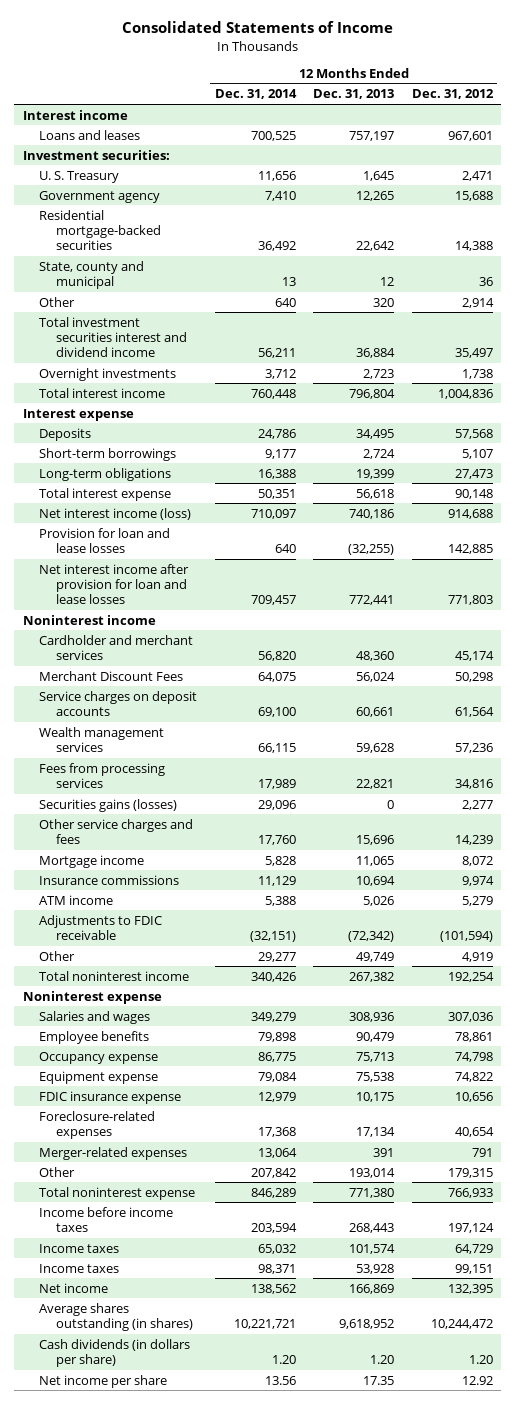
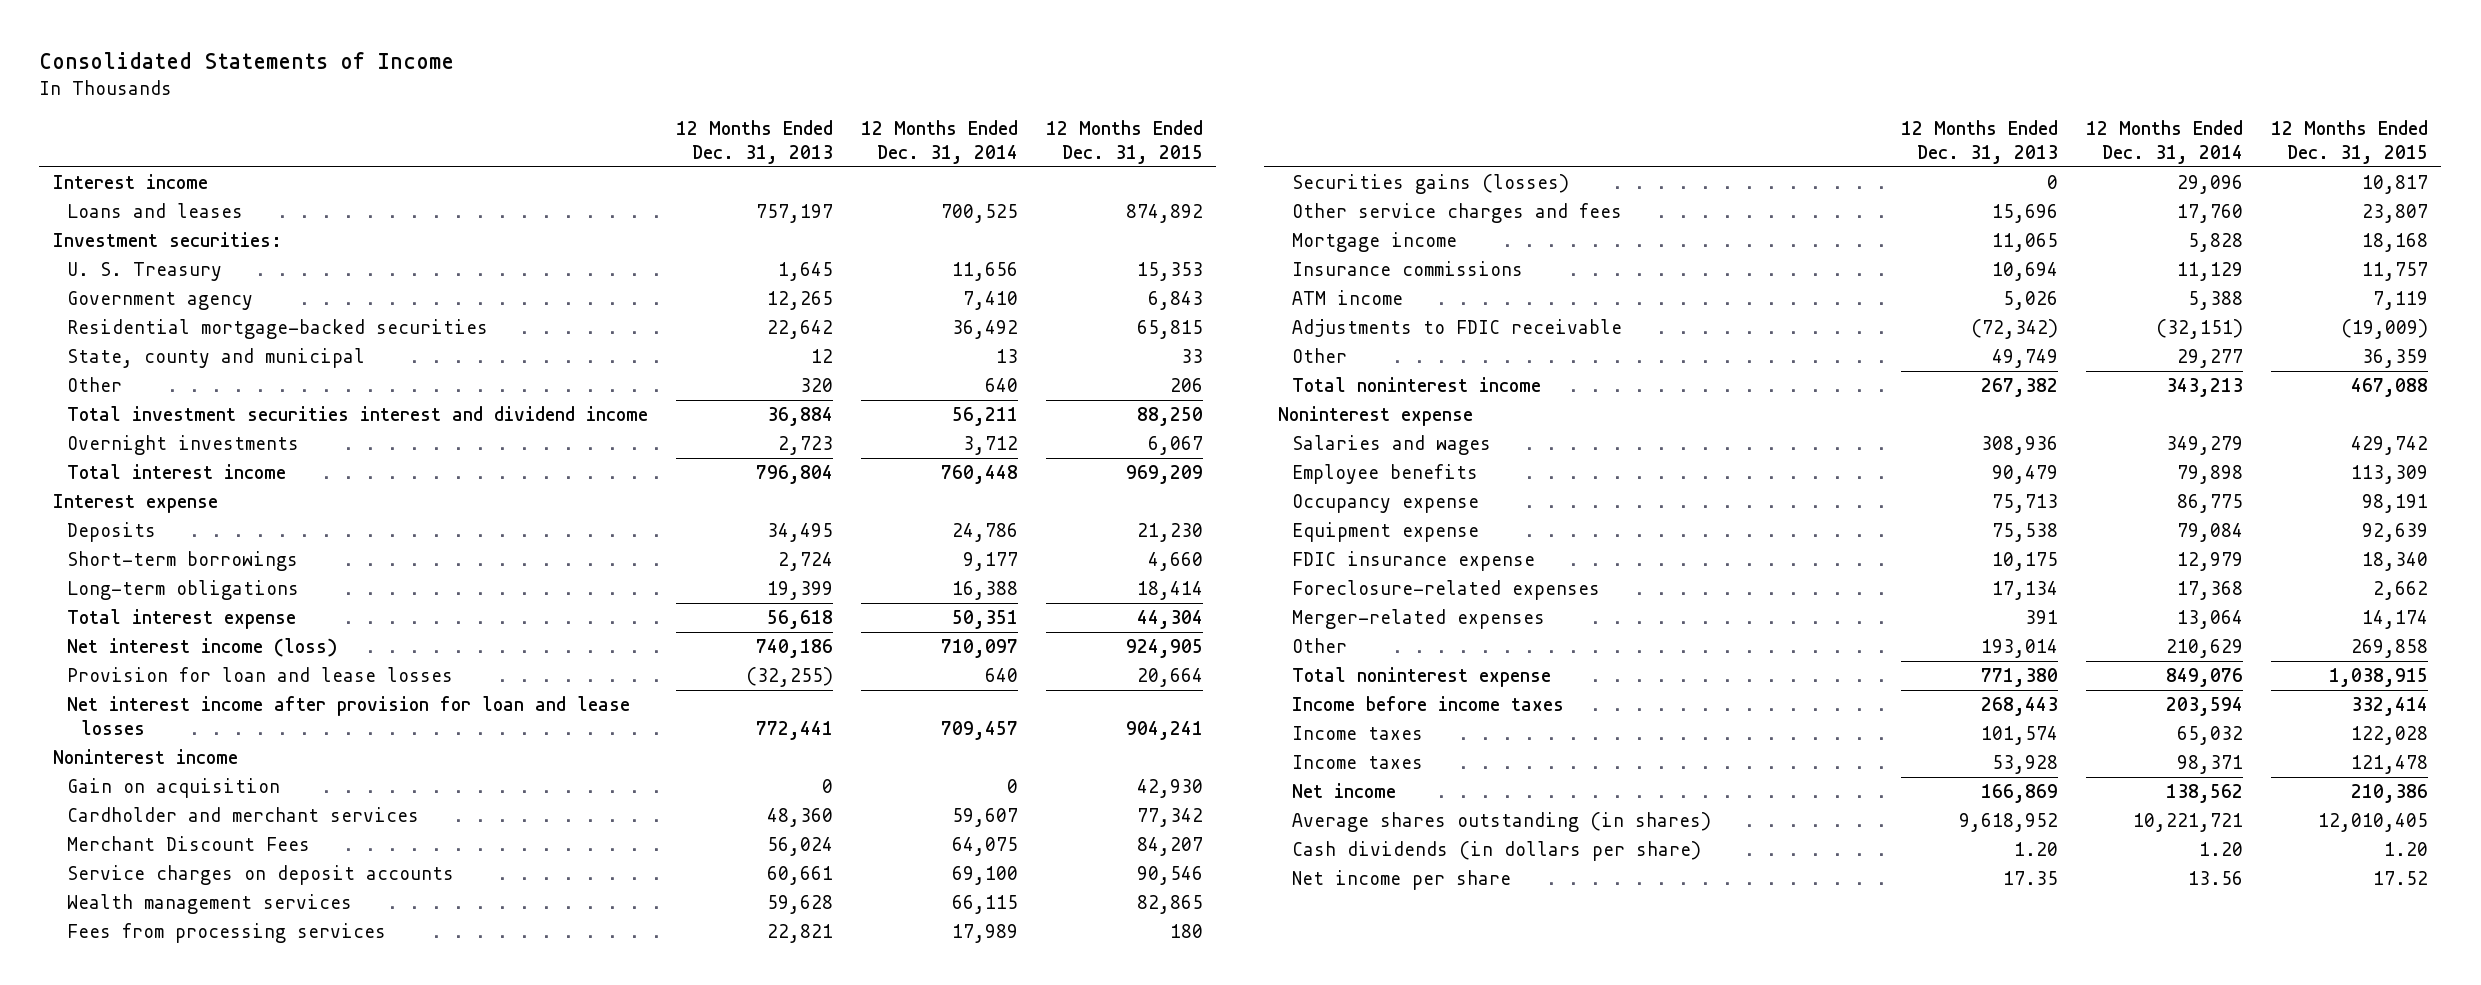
- | 12 Months Ended Dec. 31, 2014 | 12 Months Ended Dec. 31, 2013 | 12 Months Ended Dec. 31, 2012
+ | 12 Months Ended Dec. 31, 2013 | 12 Months Ended Dec. 31, 2014 | 12 Months Ended Dec. 31, 2015
- Cardholder and merchant services | 56,820 | 48,360 | 45,174
+ Gain on acquisition | 0 | 0 | 42,930
+ Cardholder and merchant services | 48,360 | 59,607 | 77,342
- Total noninterest income | 340,426 | 267,382 | 192,254
+ Total noninterest income | 267,382 | 343,213 | 467,088
- Other | 207,842 | 193,014 | 179,315
- Total noninterest expense | 846,289 | 771,380 | 766,933
+ Other | 193,014 | 210,629 | 269,858
+ Total noninterest expense | 771,380 | 849,076 | 1,038,915

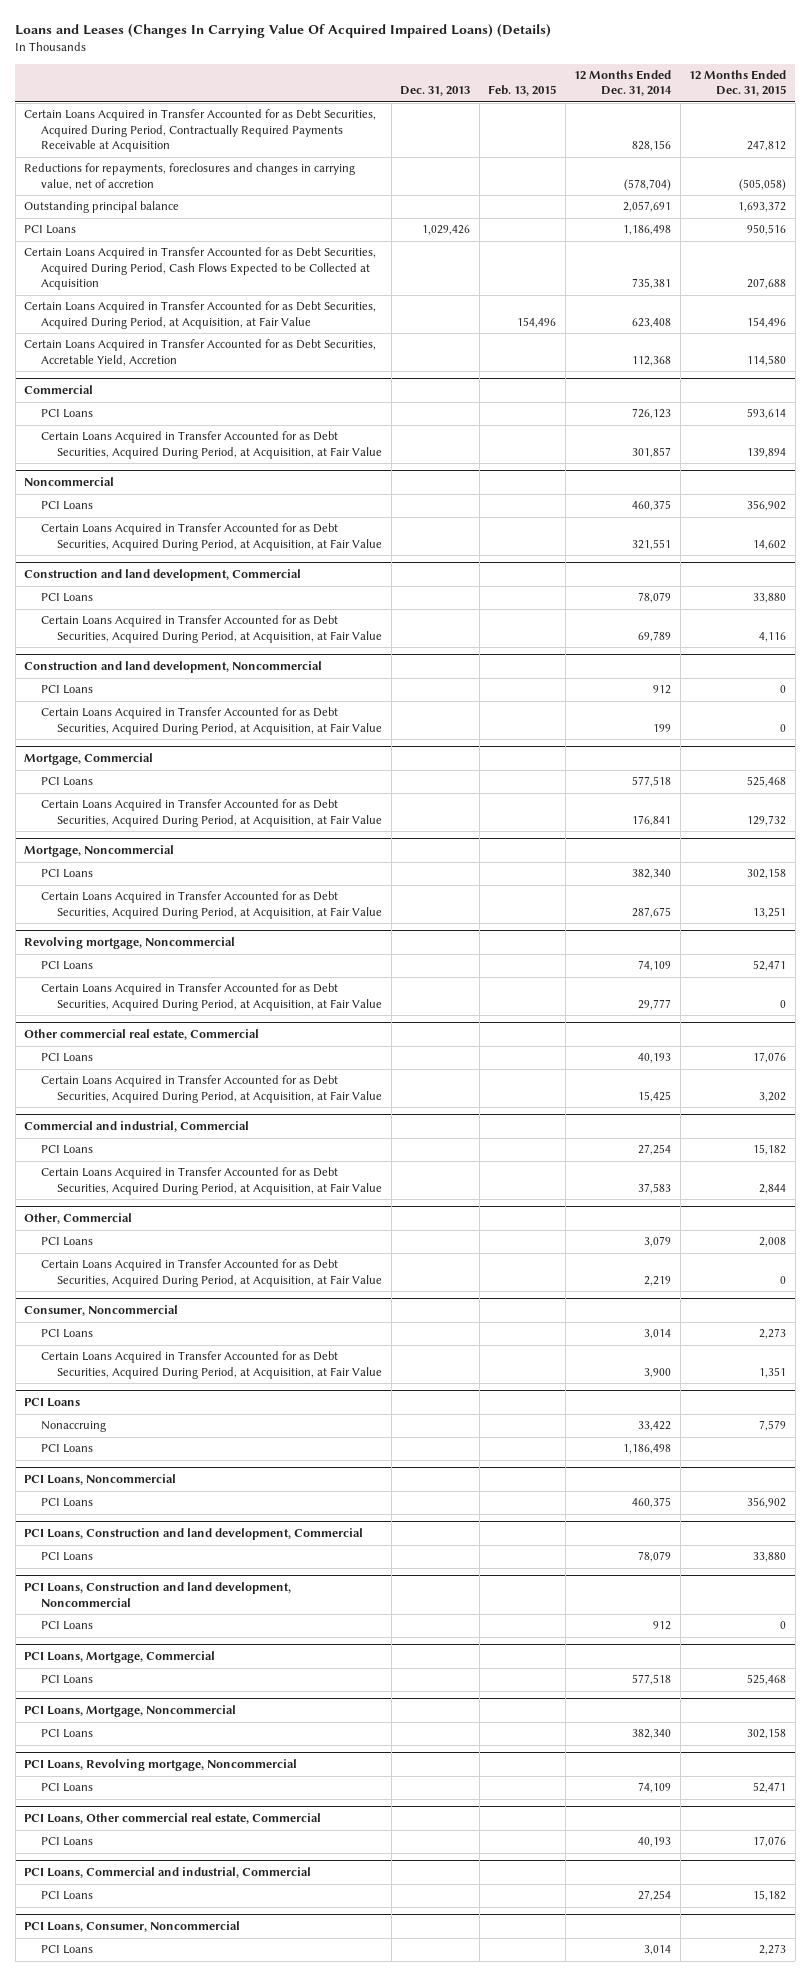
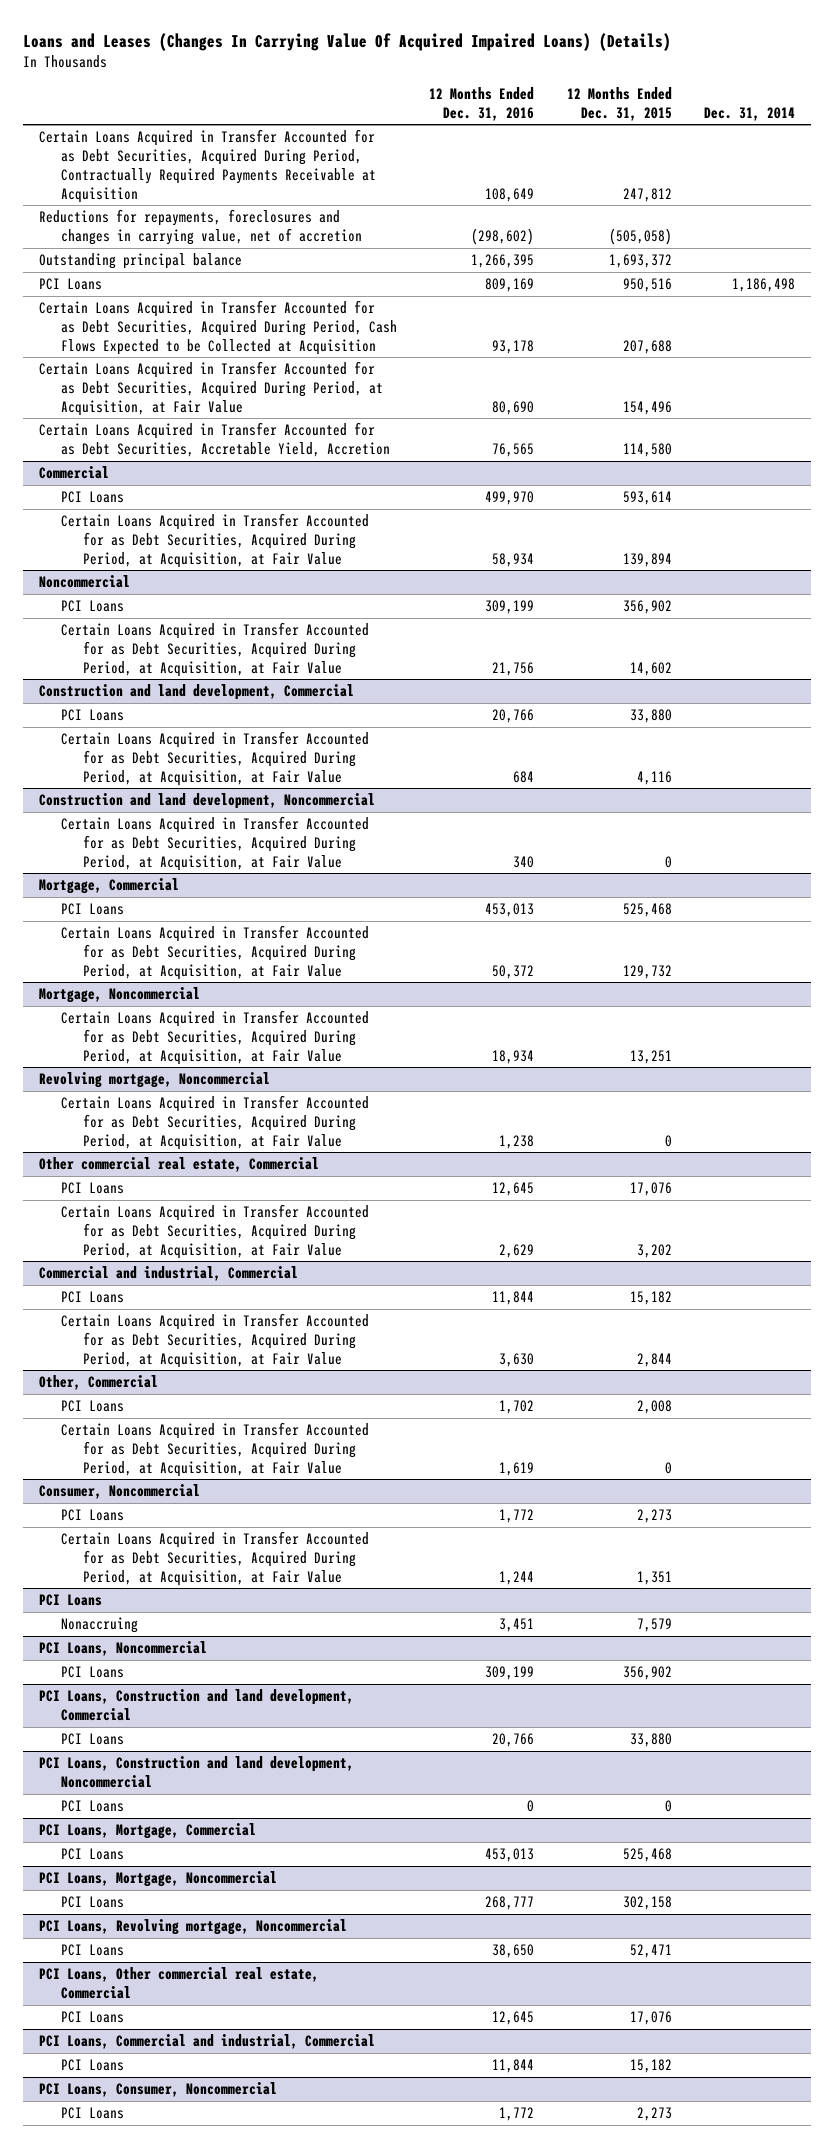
- | Dec. 31, 2013 | Feb. 13, 2015 | 12 Months Ended Dec. 31, 2014 | 12 Months Ended Dec. 31, 2015
+ | 12 Months Ended Dec. 31, 2016 | 12 Months Ended Dec. 31, 2015 | Dec. 31, 2014
@ Construction and land development, Noncommercial
- PCI Loans | | | 912 | 0
@ Mortgage, Noncommercial
- PCI Loans | | | 382,340 | 302,158
@ Revolving mortgage, Noncommercial
- PCI Loans | | | 74,109 | 52,471
@ PCI Loans
- PCI Loans | | | 1,186,498 |

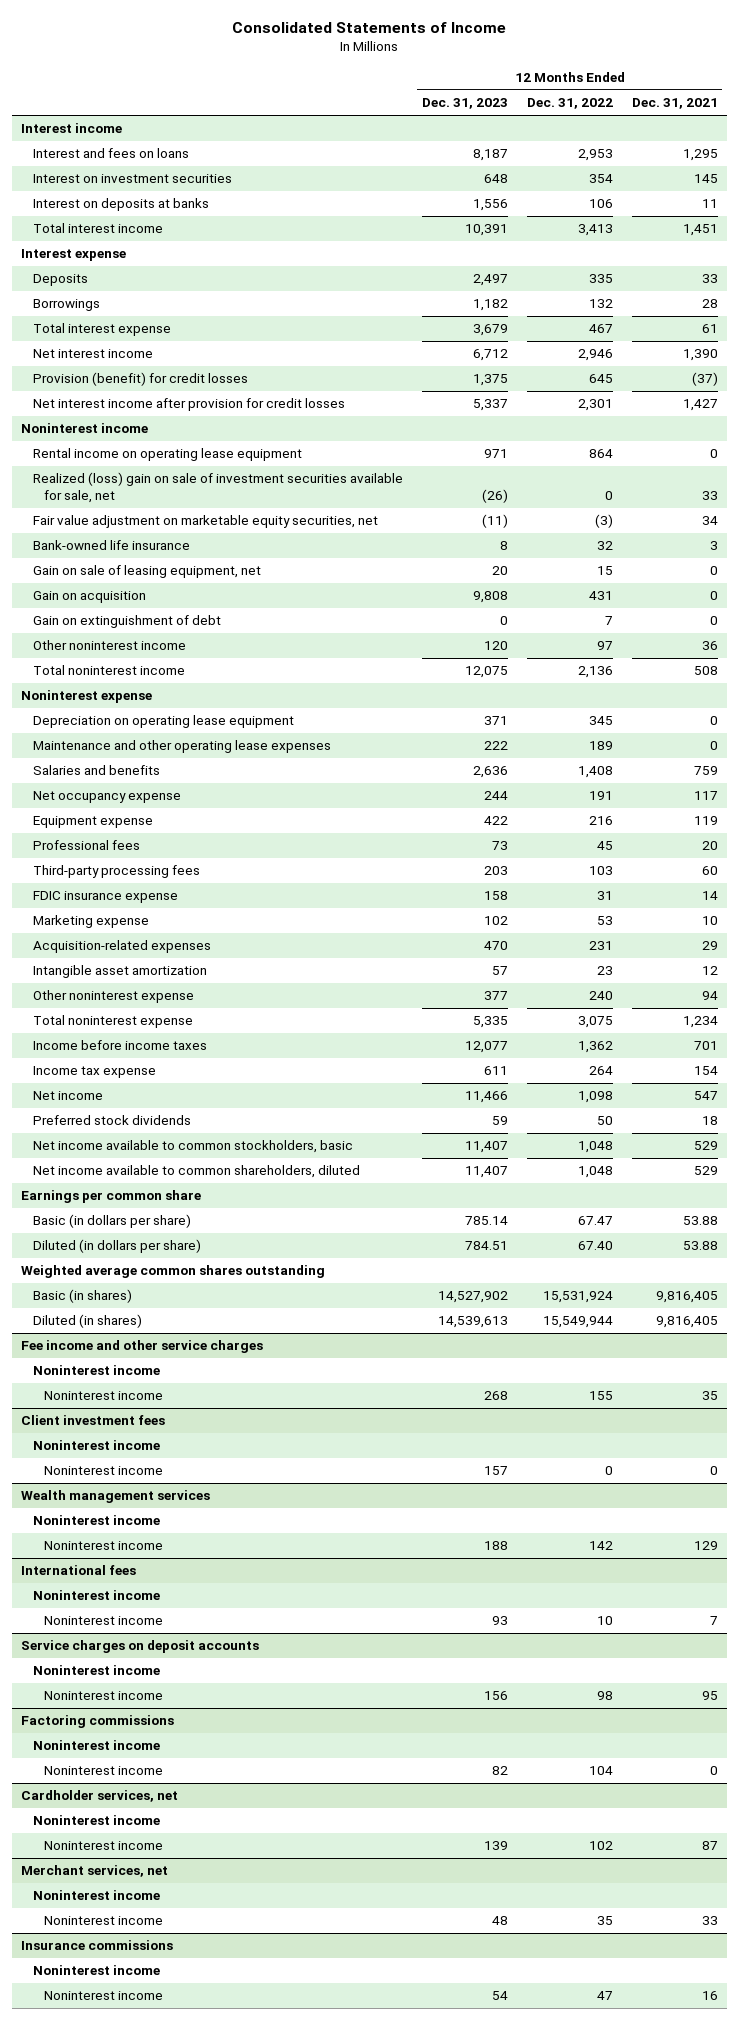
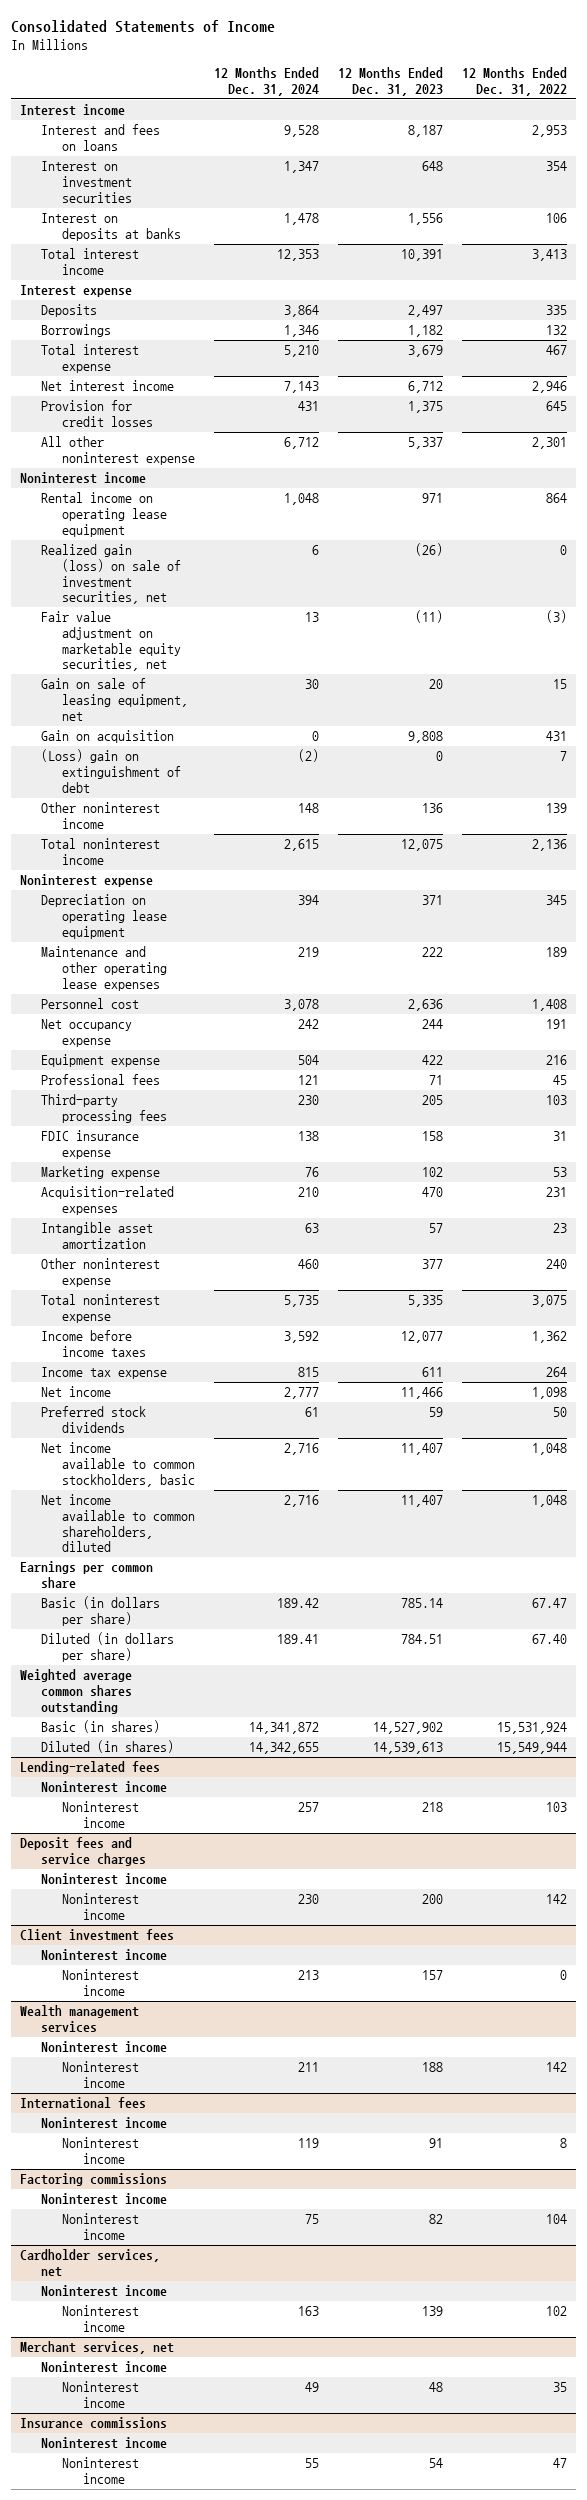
- | 12 Months Ended Dec. 31, 2023 | 12 Months Ended Dec. 31, 2022 | 12 Months Ended Dec. 31, 2021
+ | 12 Months Ended Dec. 31, 2024 | 12 Months Ended Dec. 31, 2023 | 12 Months Ended Dec. 31, 2022
- Provision (benefit) for credit losses | 1,375 | 645 | (37)
- Net interest income after provision for credit losses | 5,337 | 2,301 | 1,427
+ Provision for credit losses | 431 | 1,375 | 645
+ All other noninterest expense | 6,712 | 5,337 | 2,301
- Realized (loss) gain on sale of investment securities available for sale, net | (26) | 0 | 33
+ Realized gain (loss) on sale of investment securities, net | 6 | (26) | 0
- Bank-owned life insurance | 8 | 32 | 3
- Gain on extinguishment of debt | 0 | 7 | 0
- Other noninterest income | 120 | 97 | 36
+ (Loss) gain on extinguishment of debt | (2) | 0 | 7
+ Other noninterest income | 148 | 136 | 139
- Salaries and benefits | 2,636 | 1,408 | 759
+ Personnel cost | 3,078 | 2,636 | 1,408
- Professional fees | 73 | 45 | 20
- Third-party processing fees | 203 | 103 | 60
+ Professional fees | 121 | 71 | 45
+ Third-party processing fees | 230 | 205 | 103
- Fee income and other service charges
+ Lending-related fees
- Noninterest income | 268 | 155 | 35
+ Noninterest income | 257 | 218 | 103
+ Deposit fees and service charges
+ Noninterest income
+ Noninterest income | 230 | 200 | 142
@ International fees
- Noninterest income | 93 | 10 | 7
- Service charges on deposit accounts
- Noninterest income
- Noninterest income | 156 | 98 | 95
@ International fees
+ Noninterest income | 119 | 91 | 8

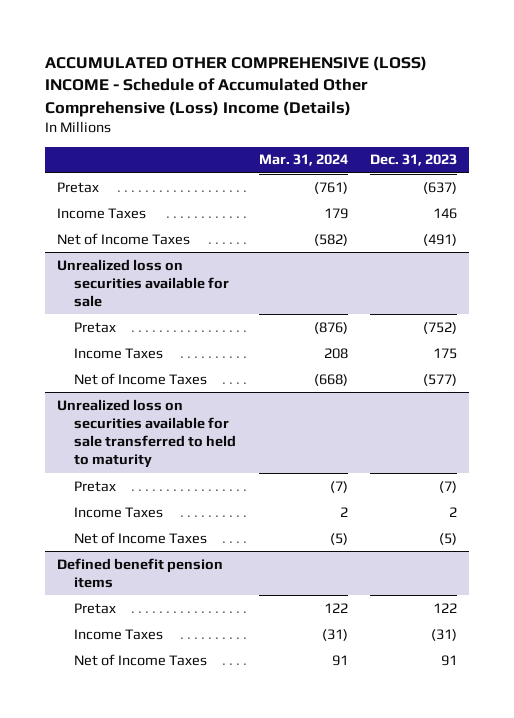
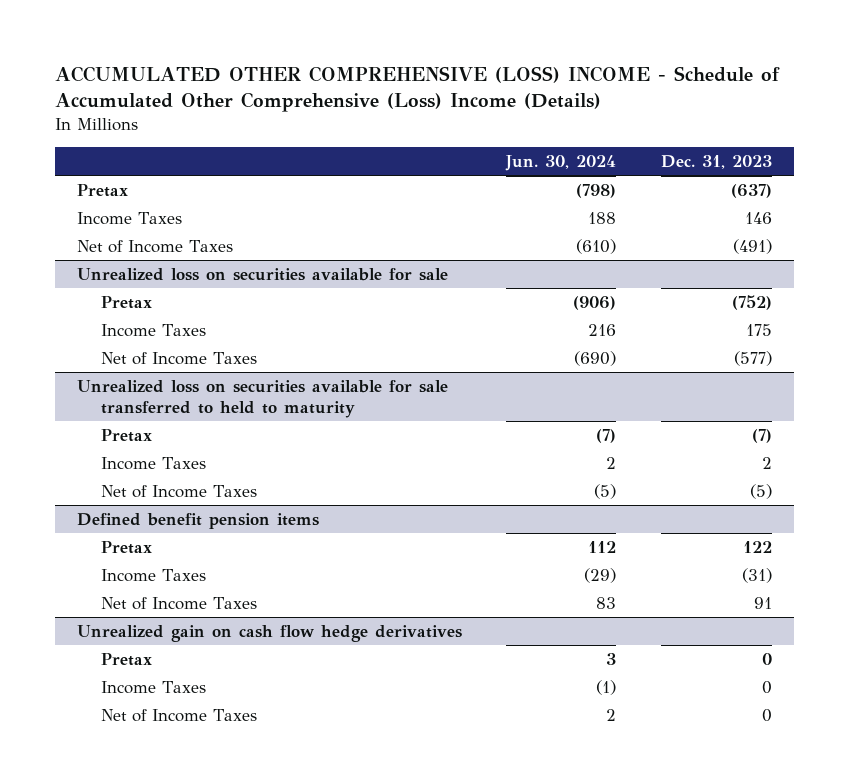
- | Mar. 31, 2024 | Dec. 31, 2023
+ | Jun. 30, 2024 | Dec. 31, 2023
+ Unrealized gain on cash flow hedge derivatives
+ Pretax | 3 | 0
+ Income Taxes | (1) | 0
+ Net of Income Taxes | 2 | 0

